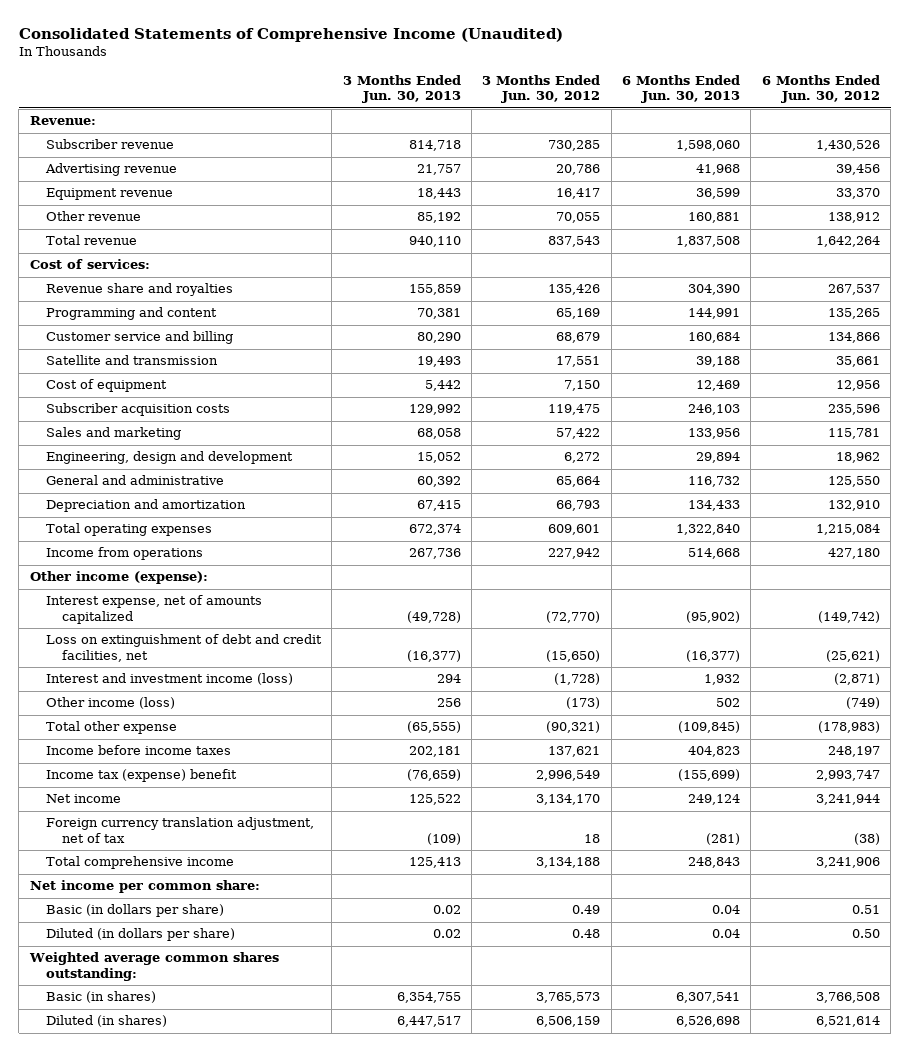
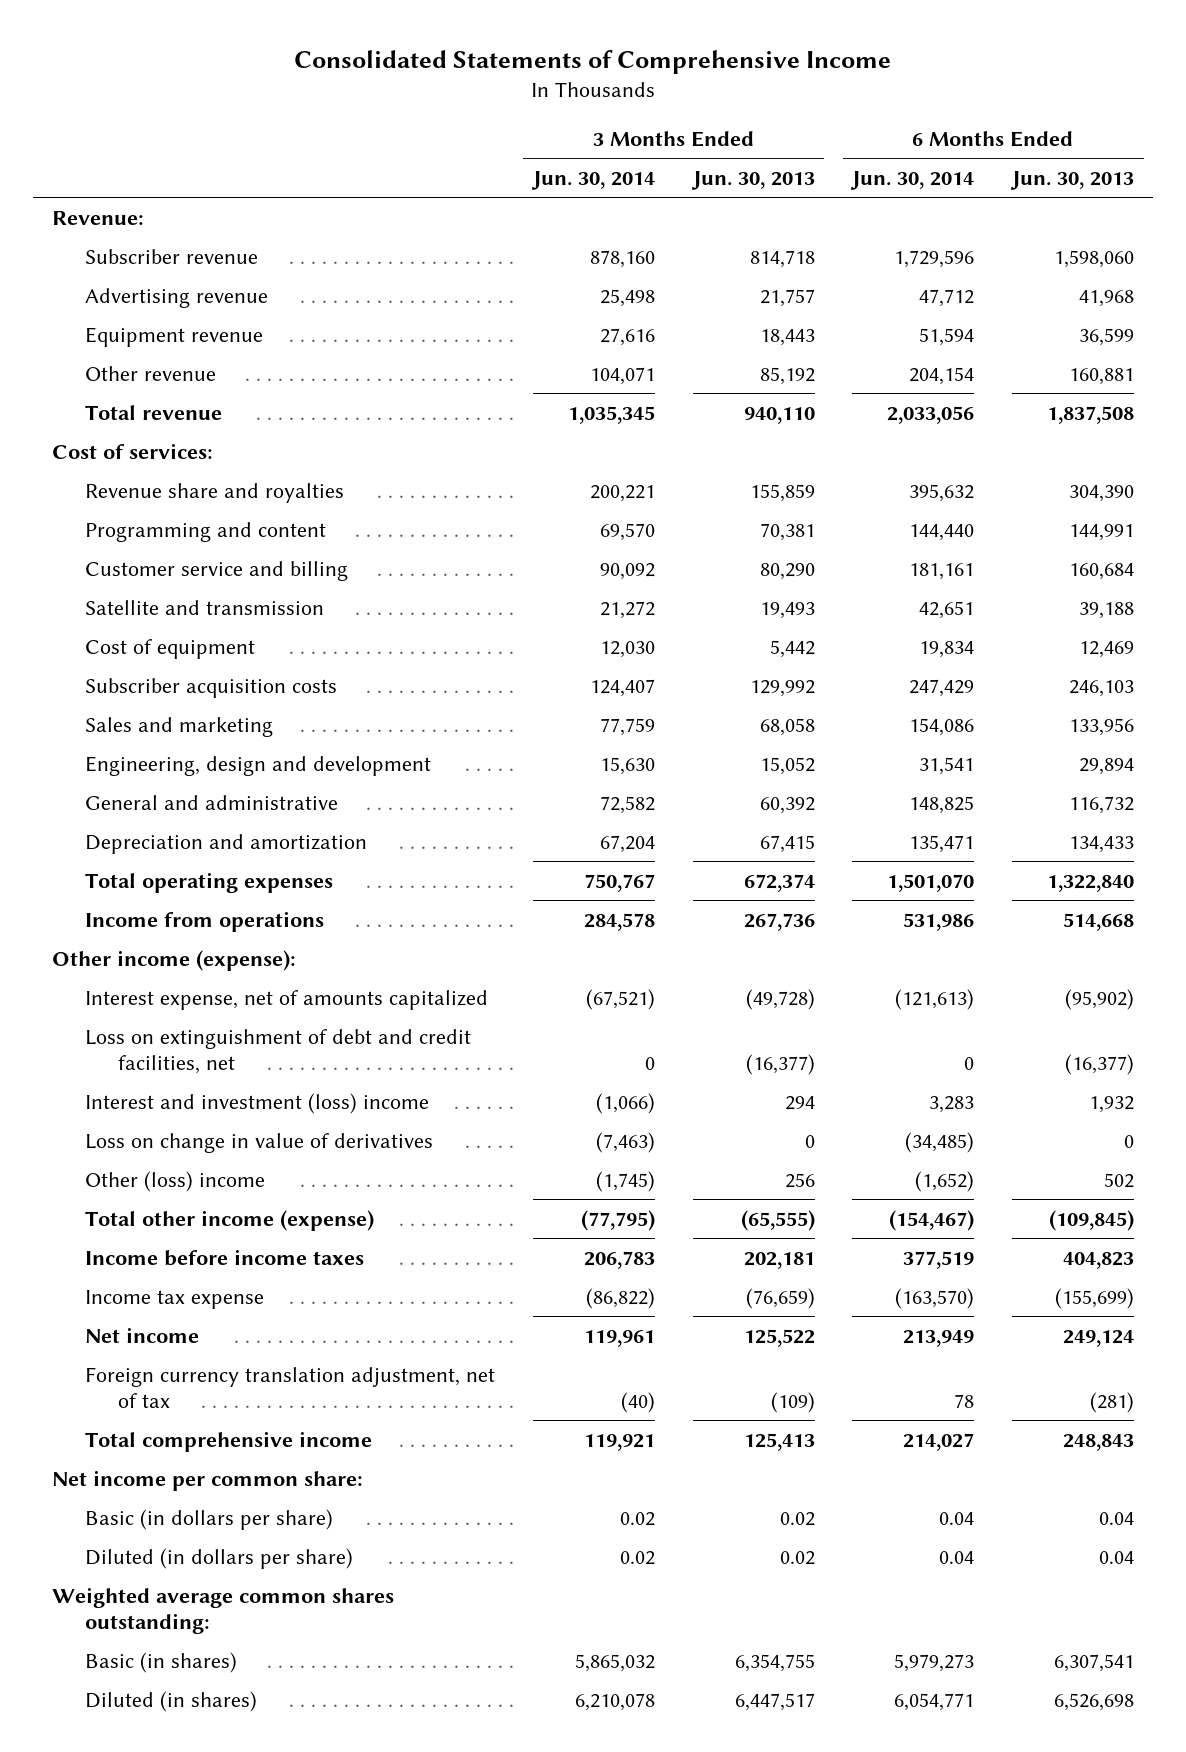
- Consolidated Statements of Comprehensive Income (Unaudited)
+ Consolidated Statements of Comprehensive Income
- | 3 Months Ended Jun. 30, 2013 | 3 Months Ended Jun. 30, 2012 | 6 Months Ended Jun. 30, 2013 | 6 Months Ended Jun. 30, 2012
+ | 3 Months Ended Jun. 30, 2014 | 3 Months Ended Jun. 30, 2013 | 6 Months Ended Jun. 30, 2014 | 6 Months Ended Jun. 30, 2013
- Interest and investment income (loss) | 294 | (1,728) | 1,932 | (2,871)
- Other income (loss) | 256 | (173) | 502 | (749)
- Total other expense | (65,555) | (90,321) | (109,845) | (178,983)
+ Interest and investment (loss) income | (1,066) | 294 | 3,283 | 1,932
+ Loss on change in value of derivatives | (7,463) | 0 | (34,485) | 0
+ Other (loss) income | (1,745) | 256 | (1,652) | 502
+ Total other income (expense) | (77,795) | (65,555) | (154,467) | (109,845)
- Income tax (expense) benefit | (76,659) | 2,996,549 | (155,699) | 2,993,747
+ Income tax expense | (86,822) | (76,659) | (163,570) | (155,699)

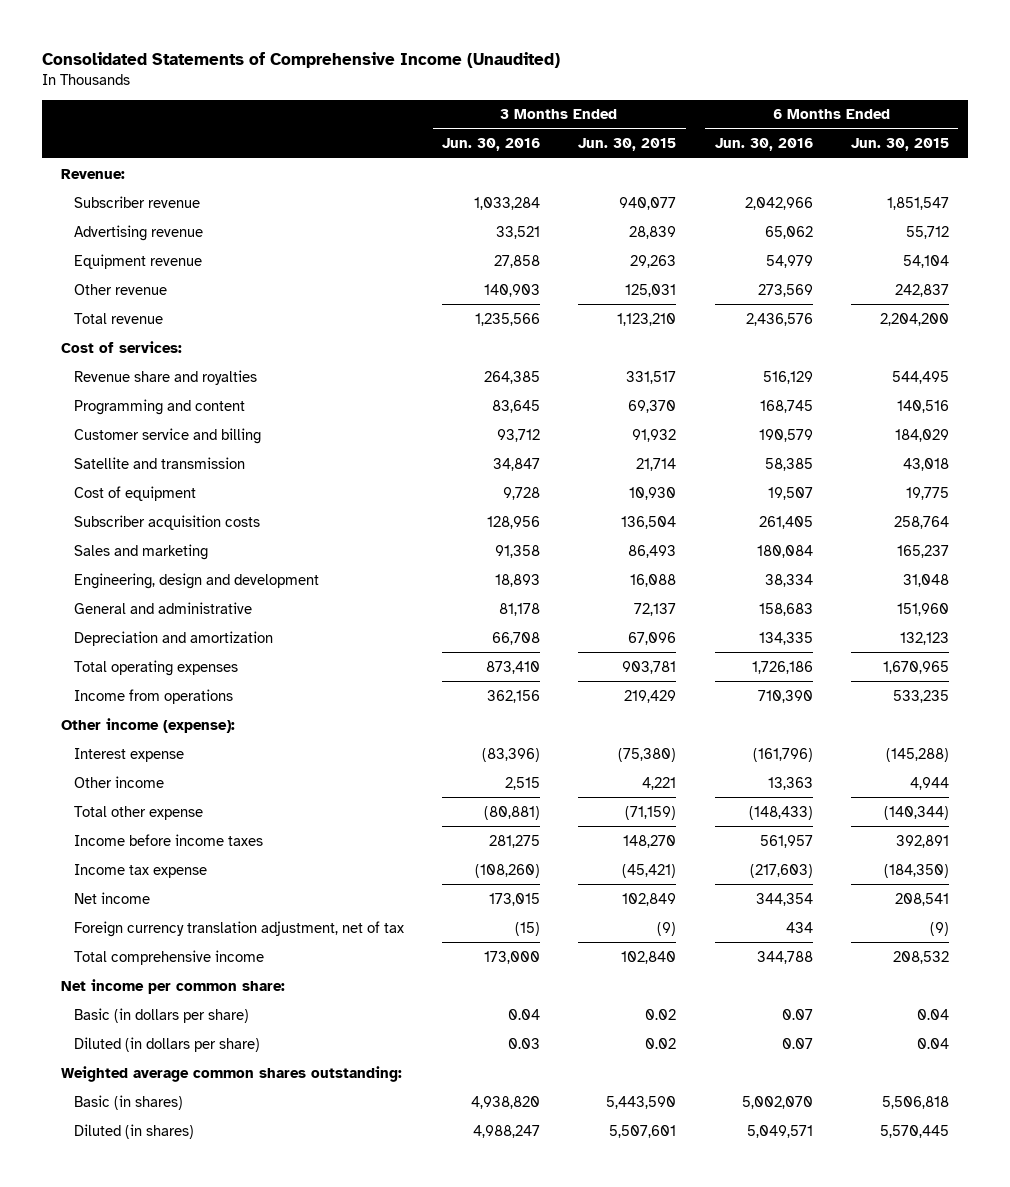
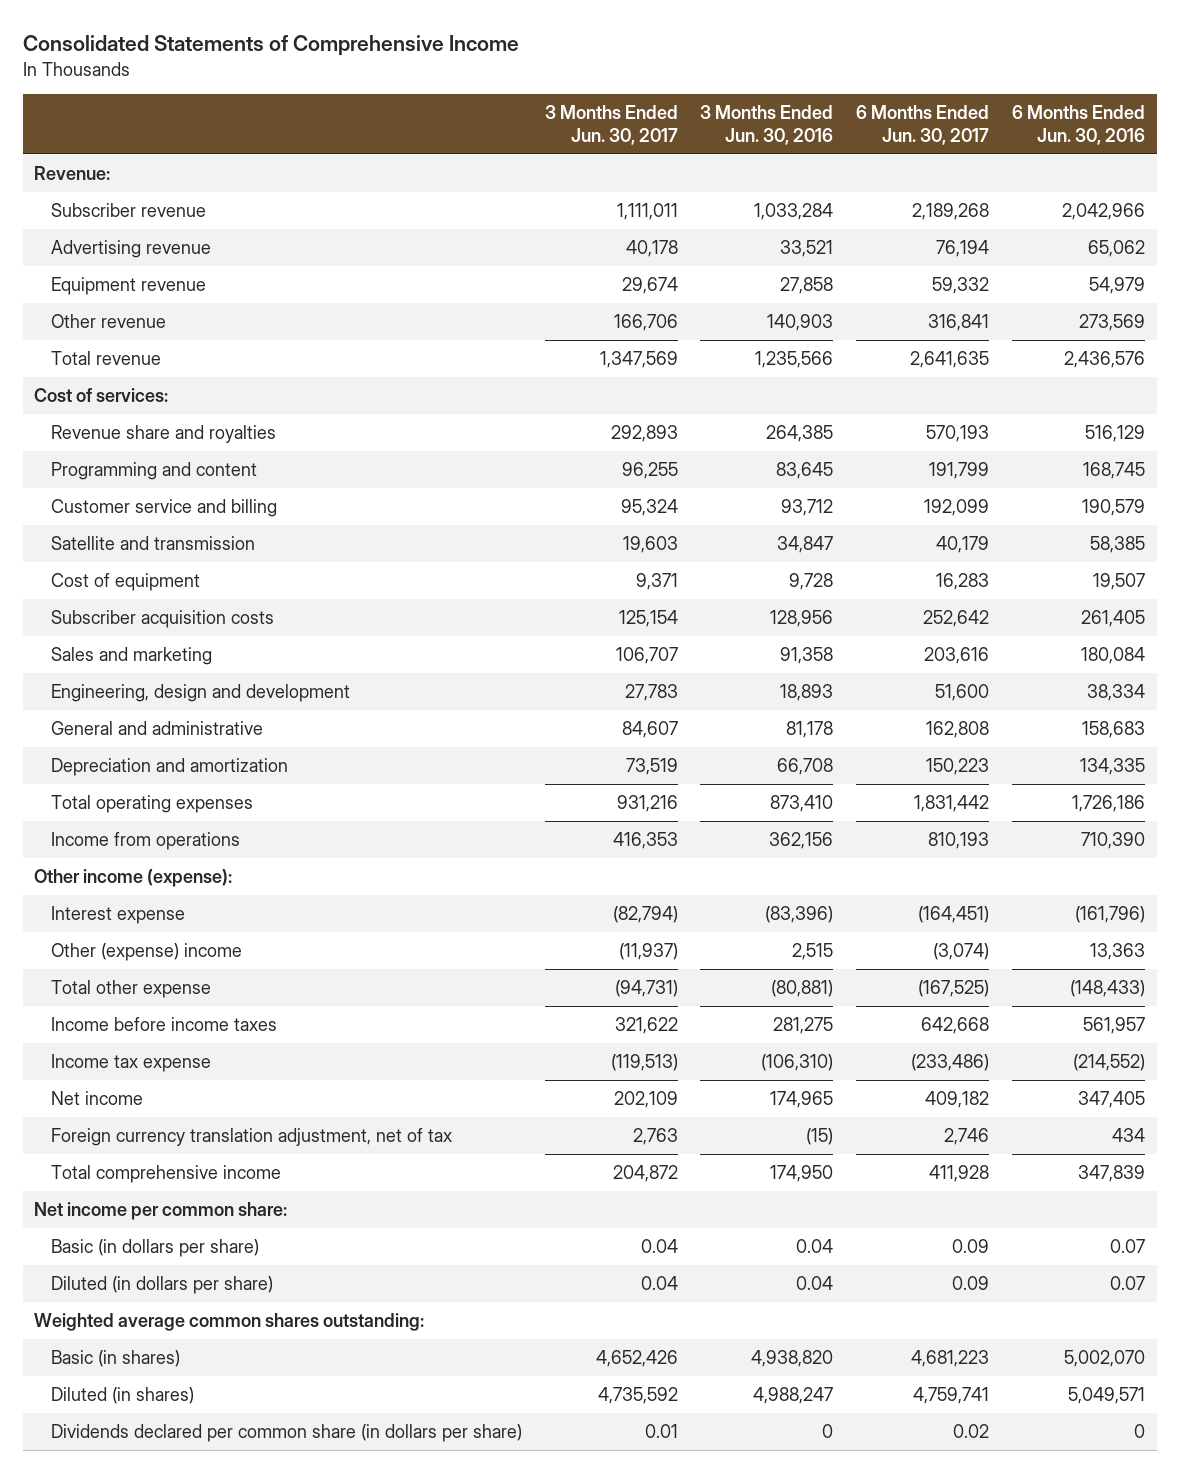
- Consolidated Statements of Comprehensive Income (Unaudited)
+ Consolidated Statements of Comprehensive Income
- | 3 Months Ended Jun. 30, 2016 | 3 Months Ended Jun. 30, 2015 | 6 Months Ended Jun. 30, 2016 | 6 Months Ended Jun. 30, 2015
+ | 3 Months Ended Jun. 30, 2017 | 3 Months Ended Jun. 30, 2016 | 6 Months Ended Jun. 30, 2017 | 6 Months Ended Jun. 30, 2016
- Other income | 2,515 | 4,221 | 13,363 | 4,944
+ Other (expense) income | (11,937) | 2,515 | (3,074) | 13,363
- Income tax expense | (108,260) | (45,421) | (217,603) | (184,350)
- Net income | 173,015 | 102,849 | 344,354 | 208,541
+ Income tax expense | (119,513) | (106,310) | (233,486) | (214,552)
+ Net income | 202,109 | 174,965 | 409,182 | 347,405
- Total comprehensive income | 173,000 | 102,840 | 344,788 | 208,532
+ Total comprehensive income | 204,872 | 174,950 | 411,928 | 347,839
- Diluted (in dollars per share) | 0.03 | 0.02 | 0.07 | 0.04
+ Diluted (in dollars per share) | 0.04 | 0.04 | 0.09 | 0.07
+ Dividends declared per common share (in dollars per share) | 0.01 | 0 | 0.02 | 0

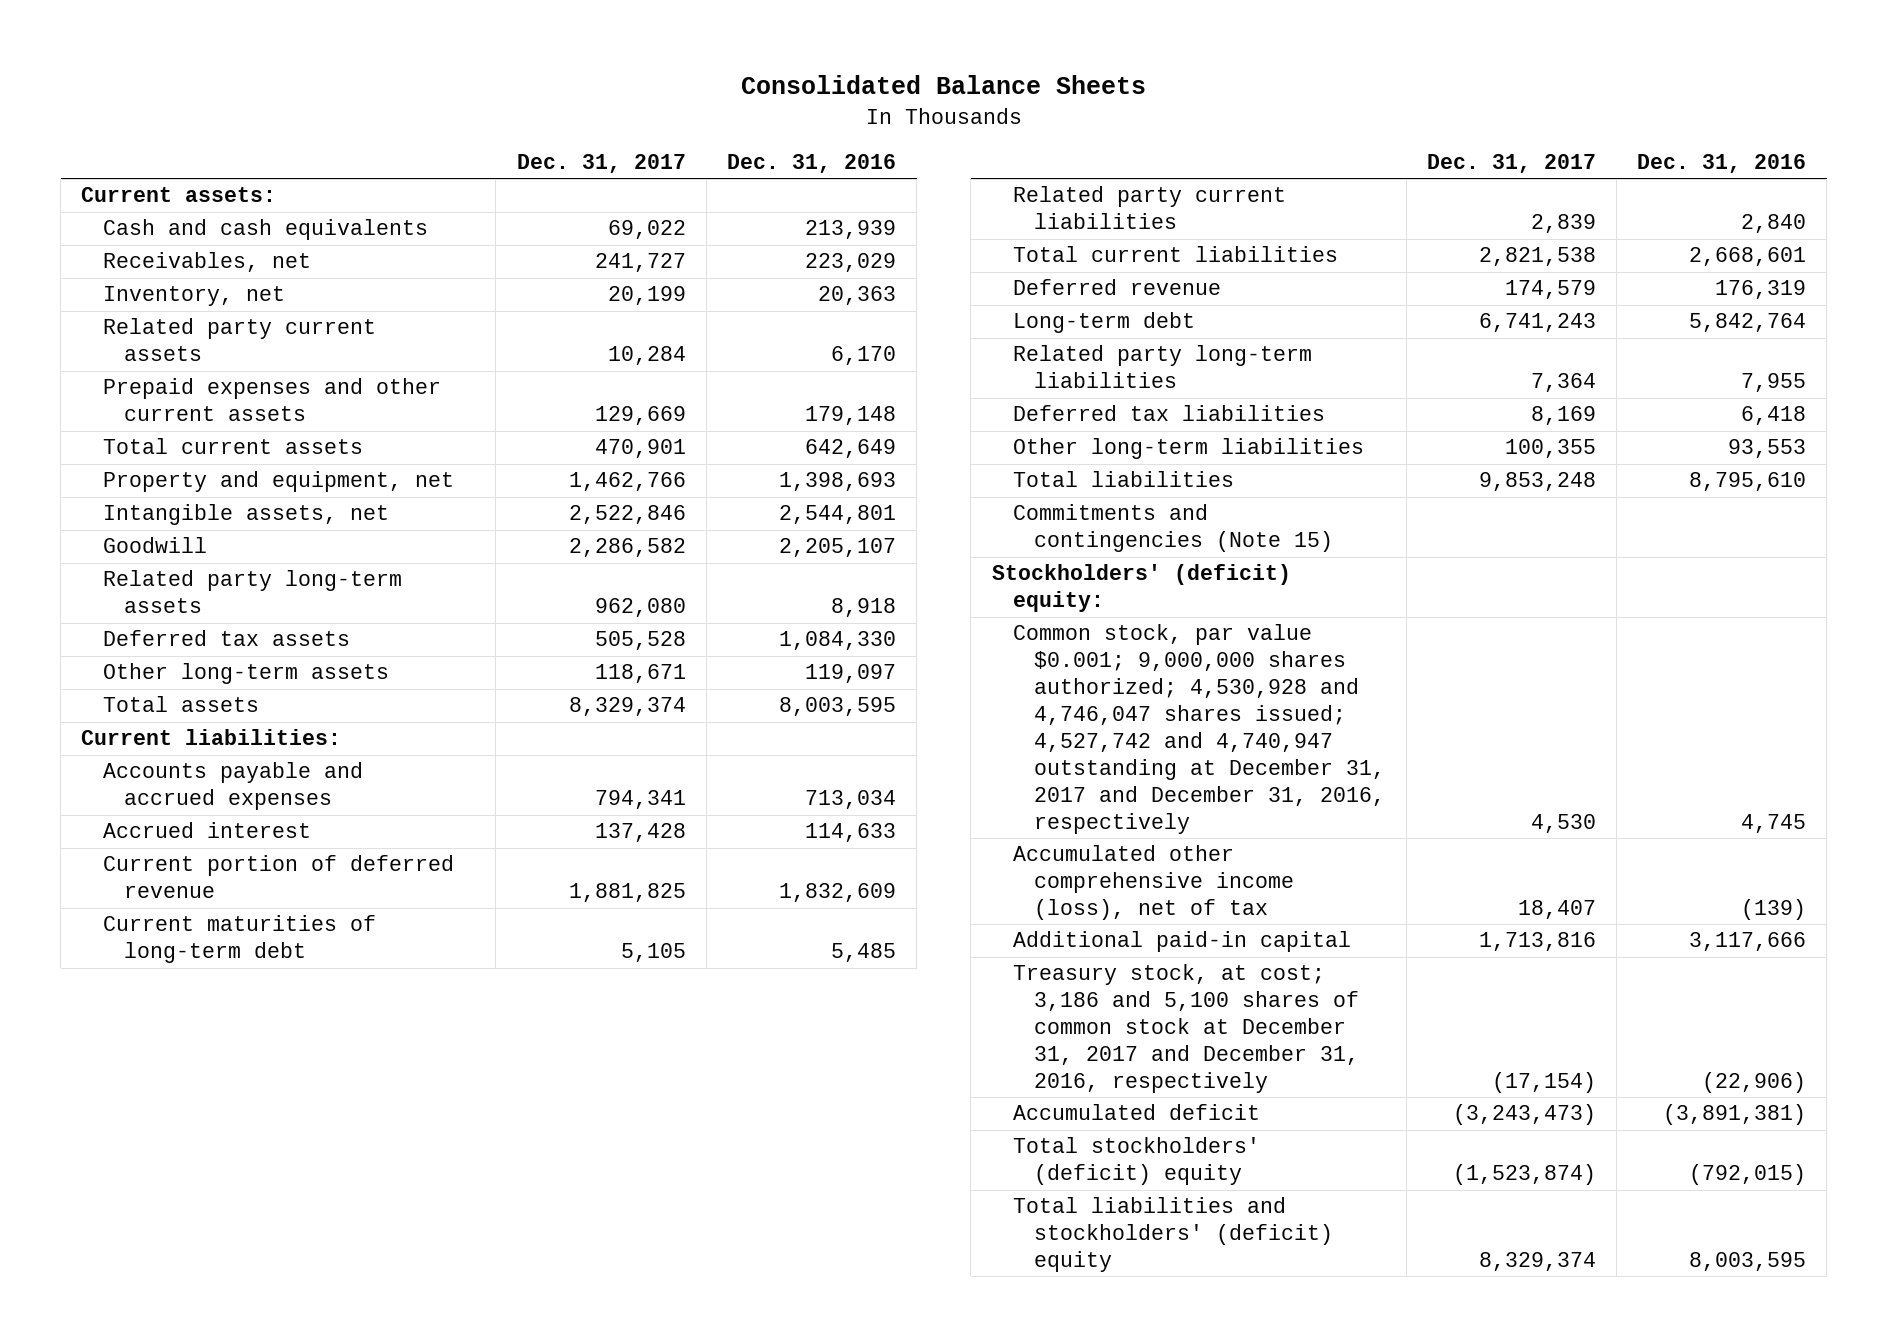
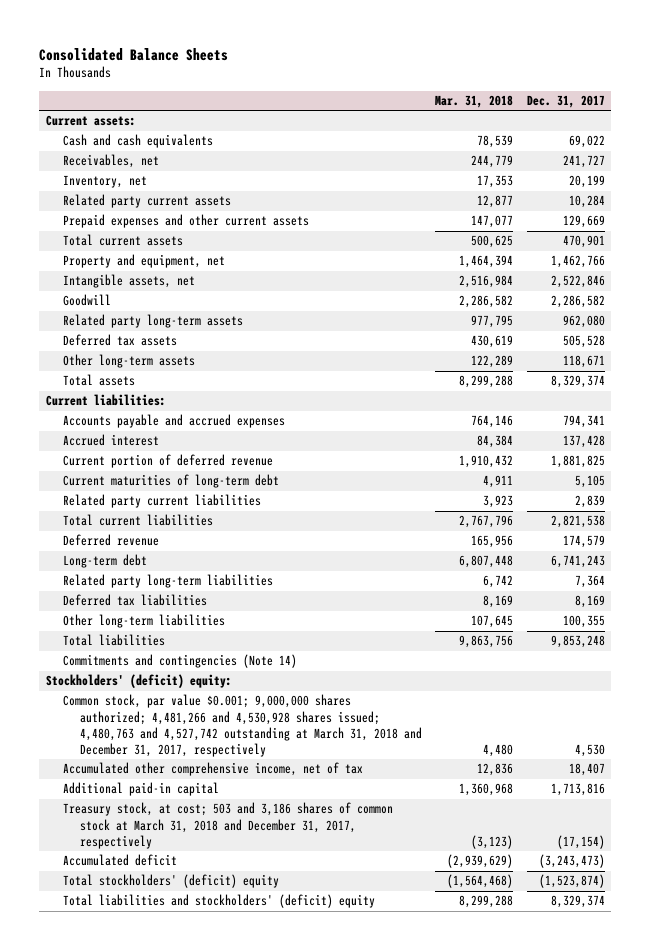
- | Dec. 31, 2017 | Dec. 31, 2016
+ | Mar. 31, 2018 | Dec. 31, 2017
- Commitments and contingencies (Note 15)
+ Commitments and contingencies (Note 14)
- Common stock, par value $0.001; 9,000,000 shares authorized; 4,530,928 and 4,746,047 shares issued; 4,527,742 and 4,740,947 outstanding at December 31, 2017 and December 31, 2016, respectively | 4,530 | 4,745
- Accumulated other comprehensive income (loss), net of tax | 18,407 | (139)
+ Common stock, par value $0.001; 9,000,000 shares authorized; 4,481,266 and 4,530,928 shares issued; 4,480,763 and 4,527,742 outstanding at March 31, 2018 and December 31, 2017, respectively | 4,480 | 4,530
+ Accumulated other comprehensive income, net of tax | 12,836 | 18,407
- Treasury stock, at cost; 3,186 and 5,100 shares of common stock at December 31, 2017 and December 31, 2016, respectively | (17,154) | (22,906)
+ Treasury stock, at cost; 503 and 3,186 shares of common stock at March 31, 2018 and December 31, 2017, respectively | (3,123) | (17,154)

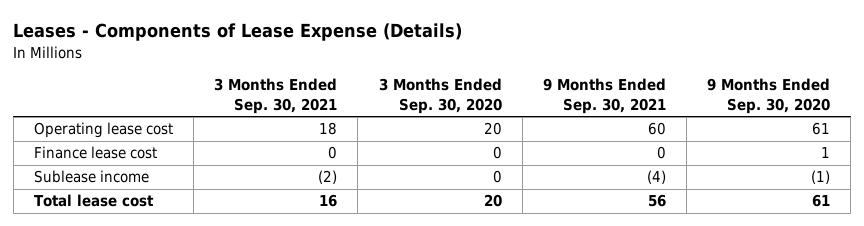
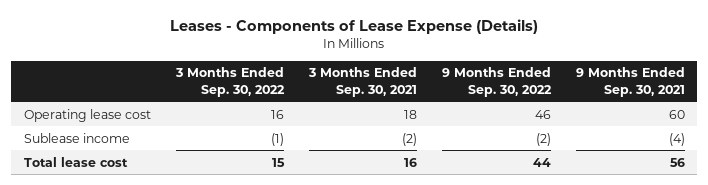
- | 3 Months Ended Sep. 30, 2021 | 3 Months Ended Sep. 30, 2020 | 9 Months Ended Sep. 30, 2021 | 9 Months Ended Sep. 30, 2020
+ | 3 Months Ended Sep. 30, 2022 | 3 Months Ended Sep. 30, 2021 | 9 Months Ended Sep. 30, 2022 | 9 Months Ended Sep. 30, 2021
- Finance lease cost | 0 | 0 | 0 | 1

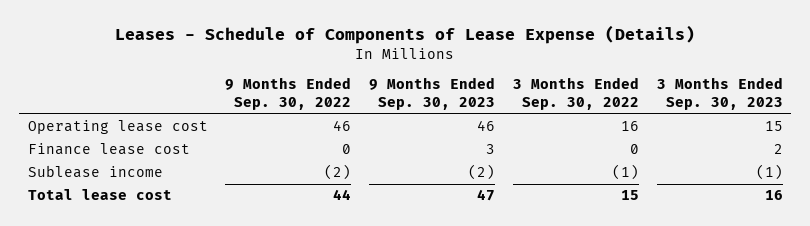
- Leases - Components of Lease Expense (Details)
+ Leases - Schedule of Components of Lease Expense (Details)
- | 3 Months Ended Sep. 30, 2022 | 3 Months Ended Sep. 30, 2021 | 9 Months Ended Sep. 30, 2022 | 9 Months Ended Sep. 30, 2021
+ | 9 Months Ended Sep. 30, 2022 | 9 Months Ended Sep. 30, 2023 | 3 Months Ended Sep. 30, 2022 | 3 Months Ended Sep. 30, 2023
+ Finance lease cost | 0 | 3 | 0 | 2

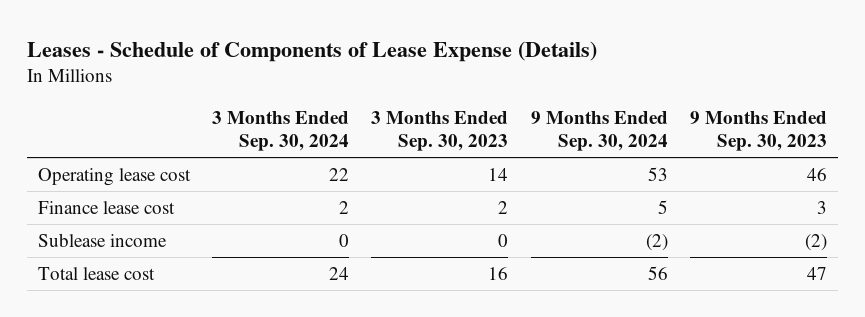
- | 9 Months Ended Sep. 30, 2022 | 9 Months Ended Sep. 30, 2023 | 3 Months Ended Sep. 30, 2022 | 3 Months Ended Sep. 30, 2023
+ | 3 Months Ended Sep. 30, 2024 | 3 Months Ended Sep. 30, 2023 | 9 Months Ended Sep. 30, 2024 | 9 Months Ended Sep. 30, 2023
- Operating lease cost | 46 | 46 | 16 | 15
+ Operating lease cost | 22 | 14 | 53 | 46
- Sublease income | (2) | (2) | (1) | (1)
+ Sublease income | 0 | 0 | (2) | (2)

